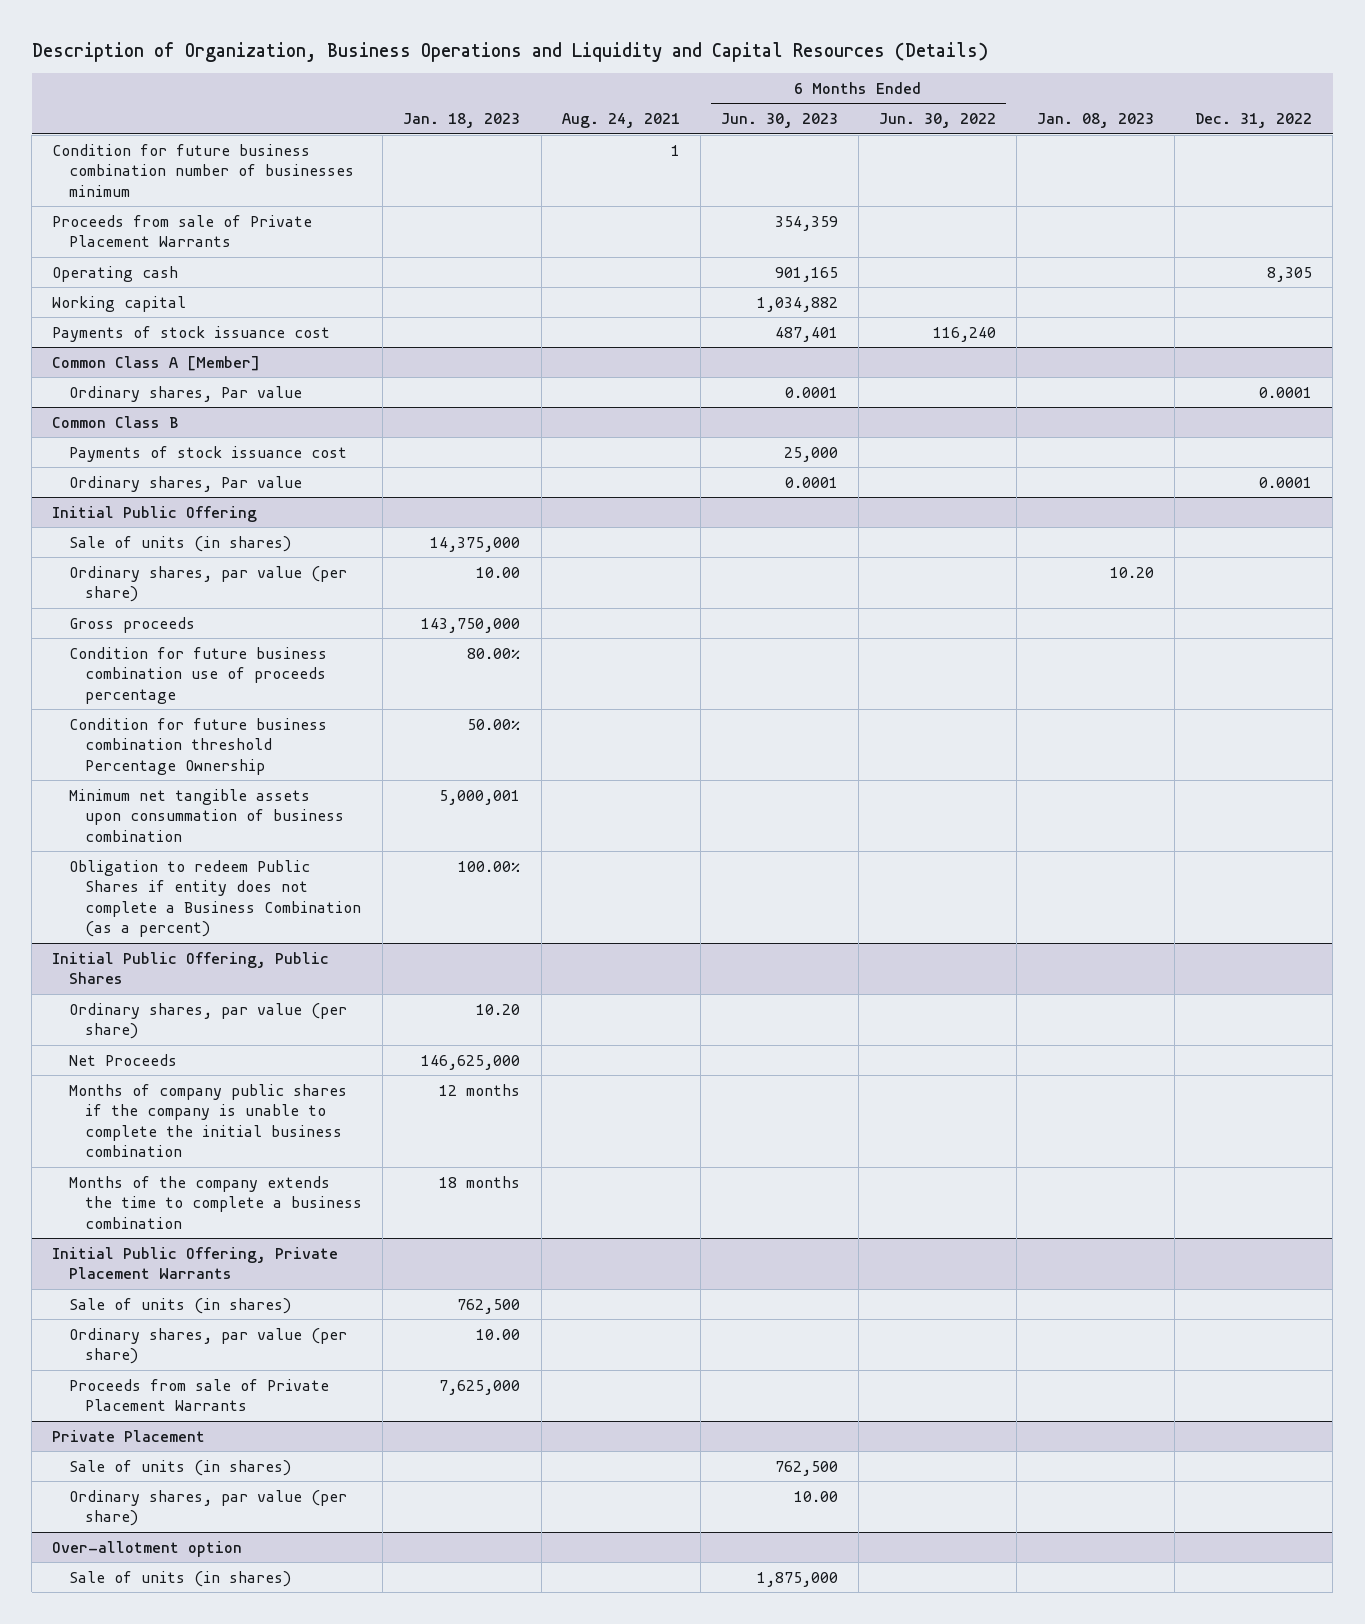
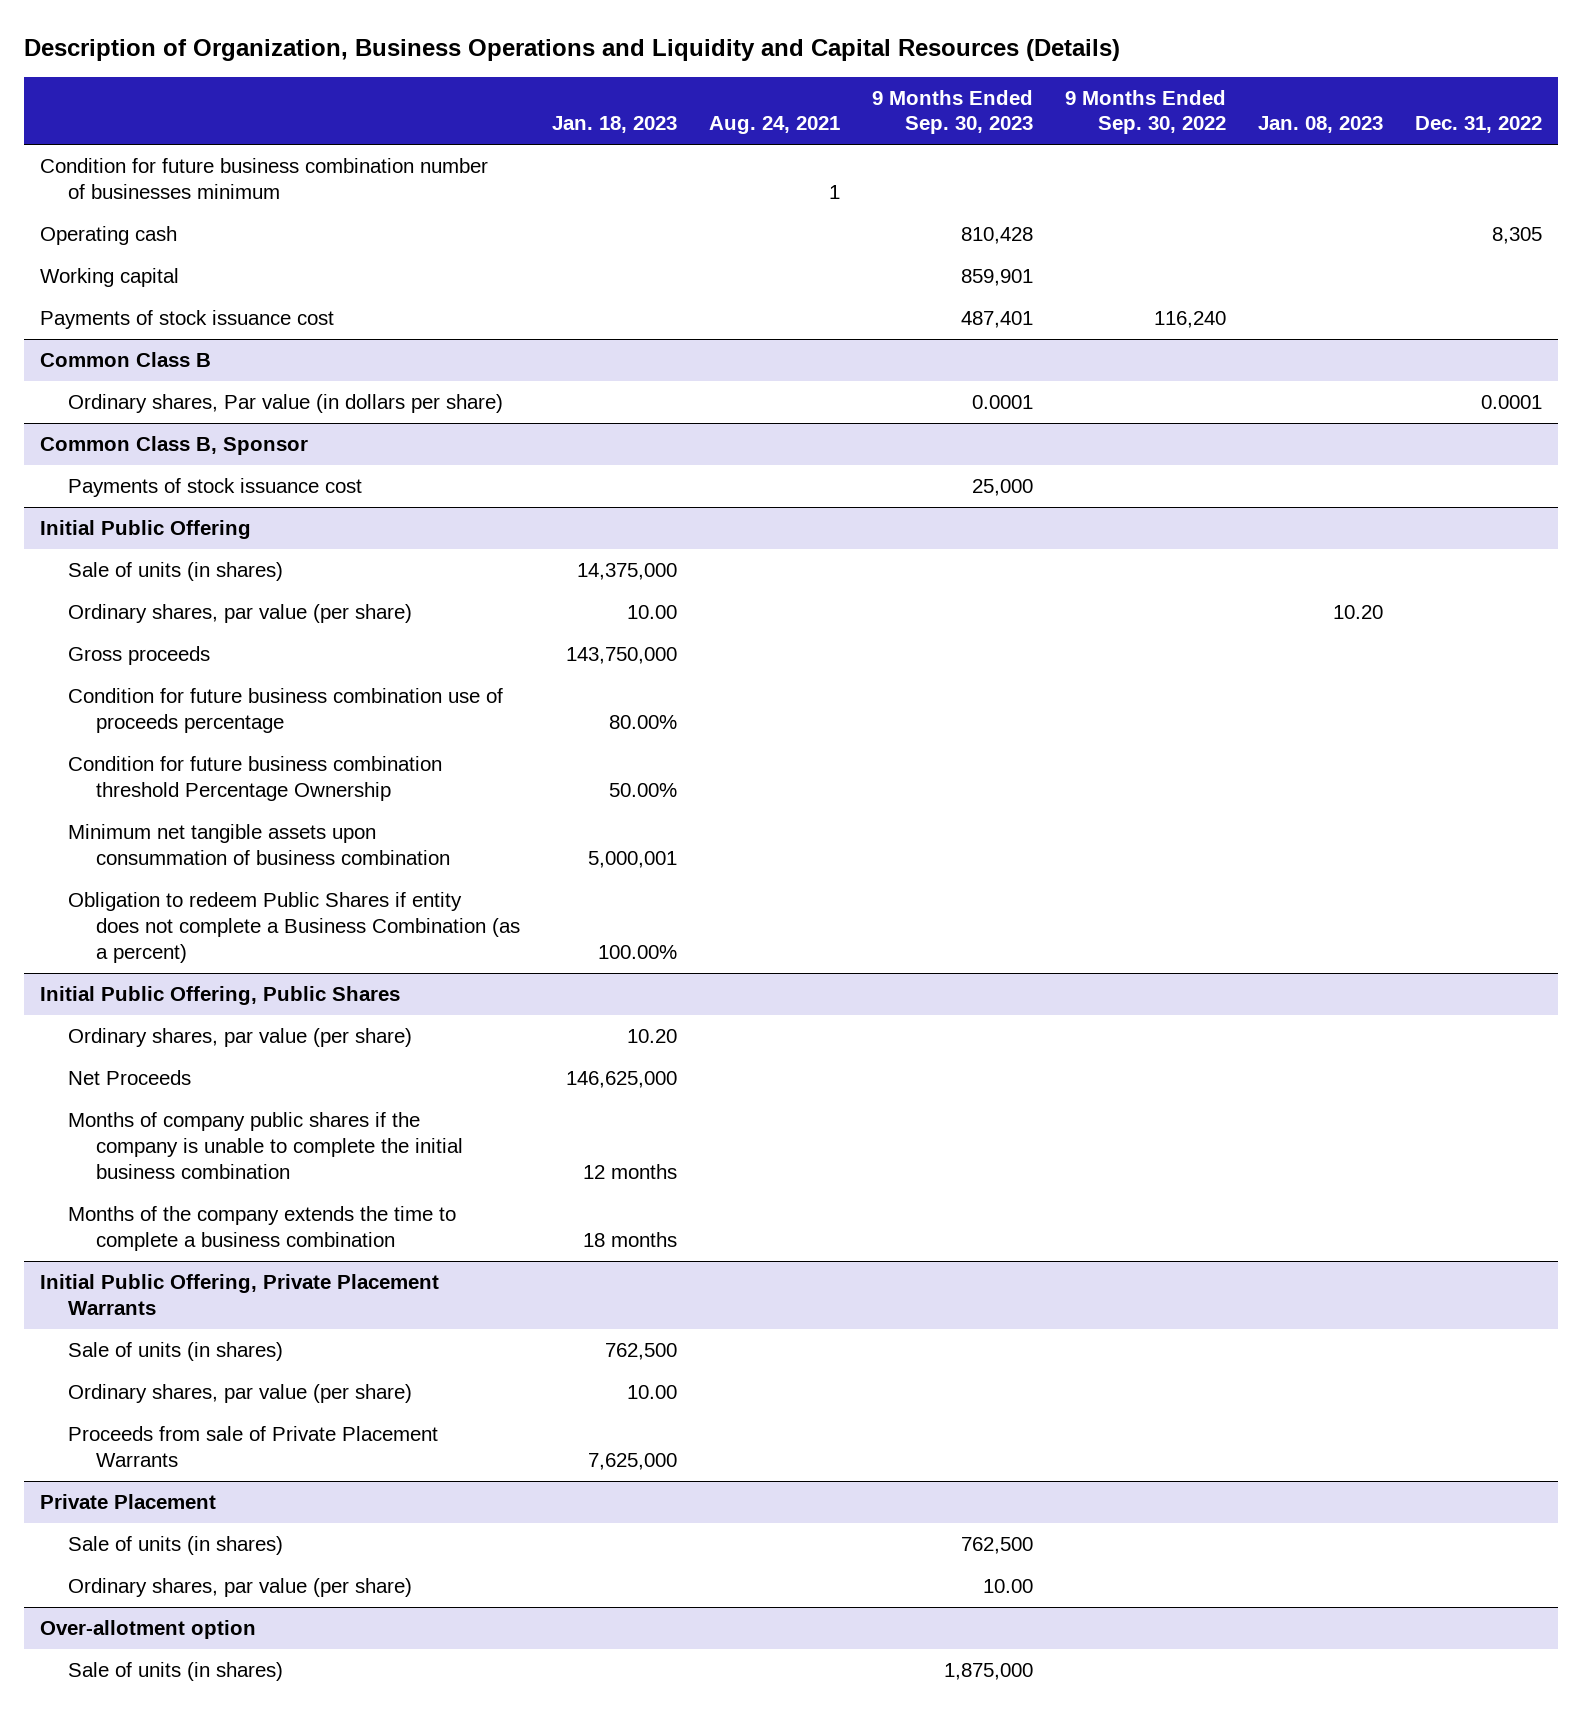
- | Jan. 18, 2023 | Aug. 24, 2021 | 6 Months Ended Jun. 30, 2023 | 6 Months Ended Jun. 30, 2022 | Jan. 08, 2023 | Dec. 31, 2022
+ | Jan. 18, 2023 | Aug. 24, 2021 | 9 Months Ended Sep. 30, 2023 | 9 Months Ended Sep. 30, 2022 | Jan. 08, 2023 | Dec. 31, 2022
- Proceeds from sale of Private Placement Warrants | | | 354,359 | | |
- Common Class A [Member]
- Ordinary shares, Par value | | | 0.0001 | | | 0.0001
@ Common Class B
- Payments of stock issuance cost | | | 25,000 | | |
- Ordinary shares, Par value | | | 0.0001 | | | 0.0001
+ Ordinary shares, Par value (in dollars per share) | | | 0.0001 | | | 0.0001
+ Common Class B, Sponsor
+ Payments of stock issuance cost | | | 25,000 | | |

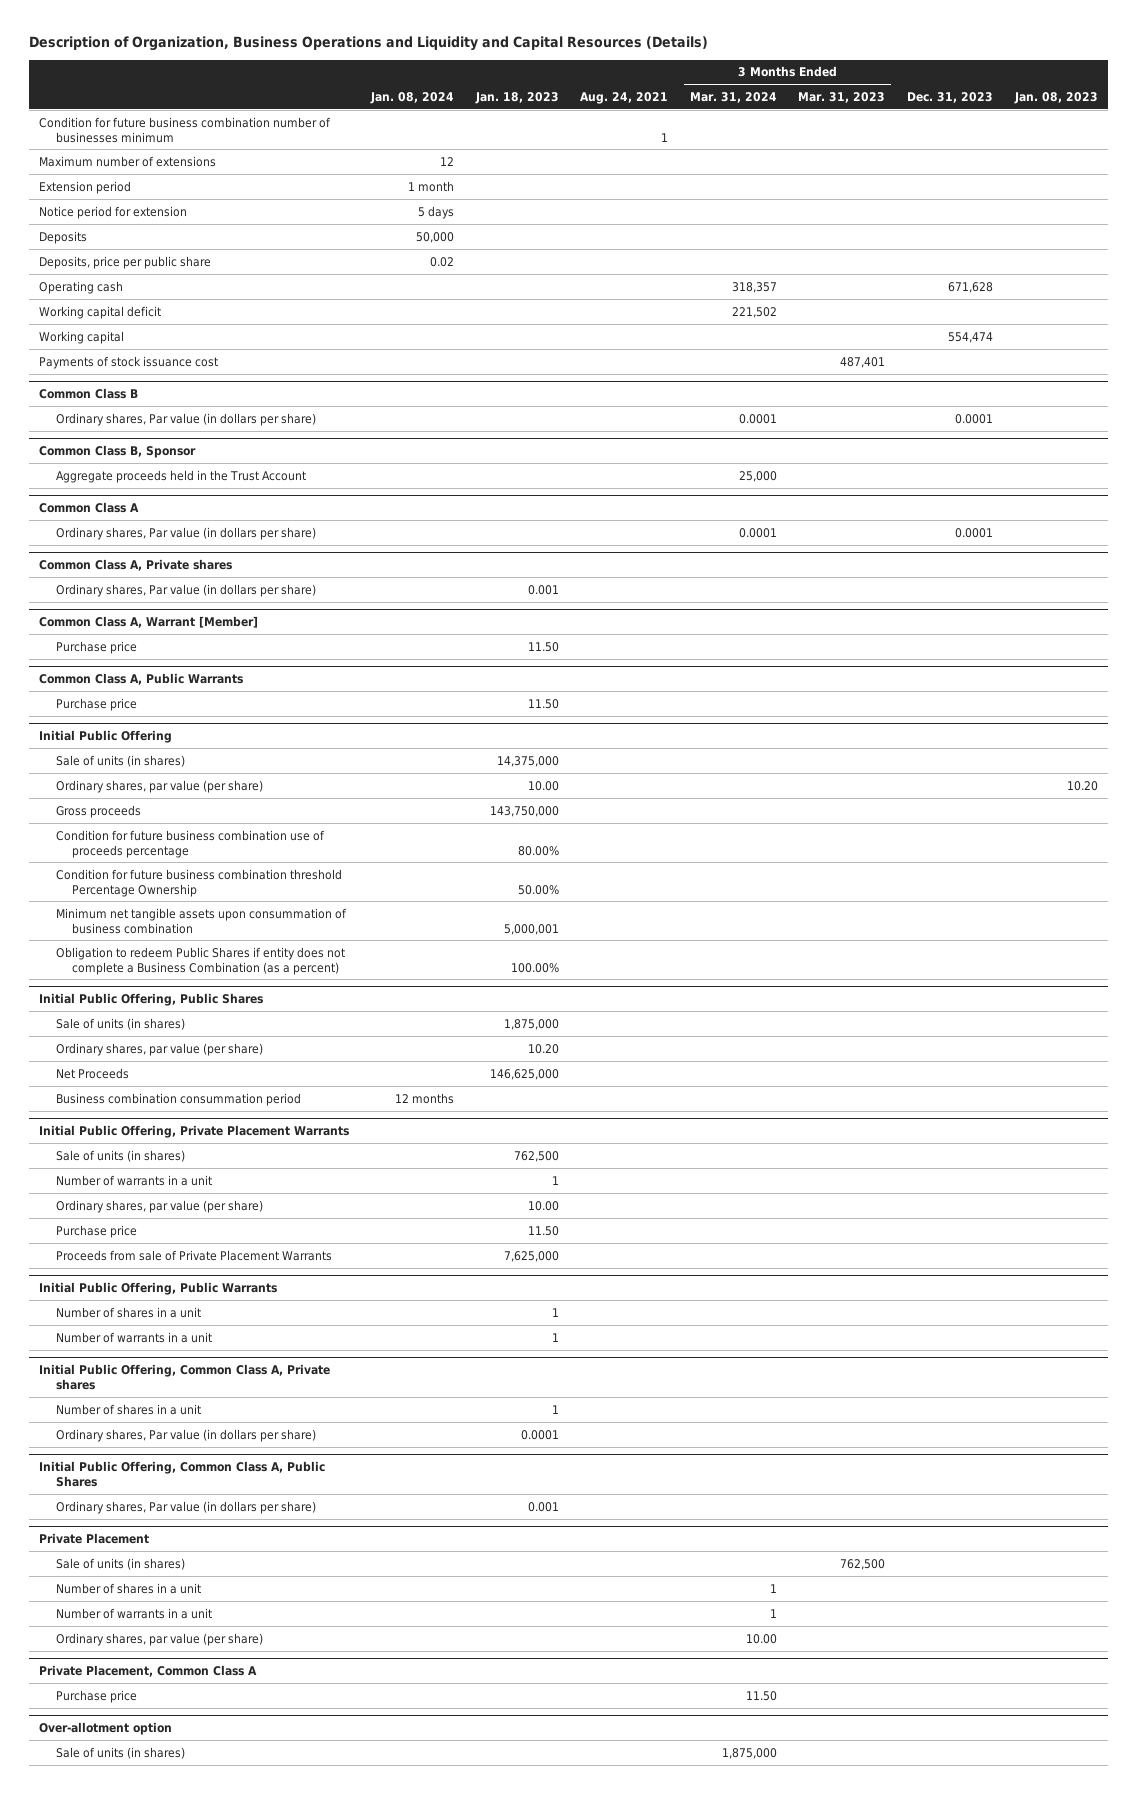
- | Jan. 18, 2023 | Aug. 24, 2021 | 9 Months Ended Sep. 30, 2023 | 9 Months Ended Sep. 30, 2022 | Jan. 08, 2023 | Dec. 31, 2022
+ | Jan. 08, 2024 | Jan. 18, 2023 | Aug. 24, 2021 | 3 Months Ended Mar. 31, 2024 | 3 Months Ended Mar. 31, 2023 | Dec. 31, 2023 | Jan. 08, 2023
+ Maximum number of extensions | 12 | | | | | |
+ Extension period | 1 month | | | | | |
+ Notice period for extension | 5 days | | | | | |
+ Deposits | 50,000 | | | | | |
+ Deposits, price per public share | 0.02 | | | | | |
+ Working capital deficit | | | | 221,502 | | |
@ Common Class B, Sponsor
- Payments of stock issuance cost | | | 25,000 | | |
+ Aggregate proceeds held in the Trust Account | | | | 25,000 | | |
+ Common Class A
+ Ordinary shares, Par value (in dollars per share) | | | | 0.0001 | | 0.0001 |
+ Common Class A, Private shares
+ Ordinary shares, Par value (in dollars per share) | | 0.001 | | | | |
+ Common Class A, Warrant [Member]
+ Purchase price | | 11.50 | | | | |
+ Common Class A, Public Warrants
+ Purchase price | | 11.50 | | | | |
@ Initial Public Offering, Public Shares
+ Sale of units (in shares) | | 1,875,000 | | | | |
- Months of company public shares if the company is unable to complete the initial business combination | 12 months | | | | |
- Months of the company extends the time to complete a business combination | 18 months | | | | |
+ Business combination consummation period | 12 months | | | | | |
@ Initial Public Offering, Private Placement Warrants
+ Number of warrants in a unit | | 1 | | | | |
+ Purchase price | | 11.50 | | | | |
+ Initial Public Offering, Public Warrants
+ Number of shares in a unit | | 1 | | | | |
+ Number of warrants in a unit | | 1 | | | | |
+ Initial Public Offering, Common Class A, Private shares
+ Number of shares in a unit | | 1 | | | | |
+ Ordinary shares, Par value (in dollars per share) | | 0.0001 | | | | |
+ Initial Public Offering, Common Class A, Public Shares
+ Ordinary shares, Par value (in dollars per share) | | 0.001 | | | | |
@ Private Placement
+ Number of shares in a unit | | | | 1 | | |
+ Number of warrants in a unit | | | | 1 | | |
+ Private Placement, Common Class A
+ Purchase price | | | | 11.50 | | |

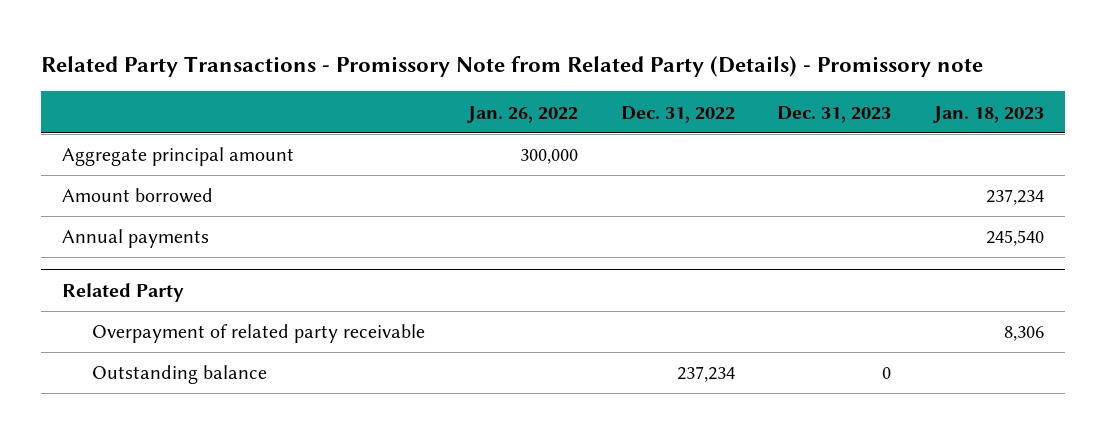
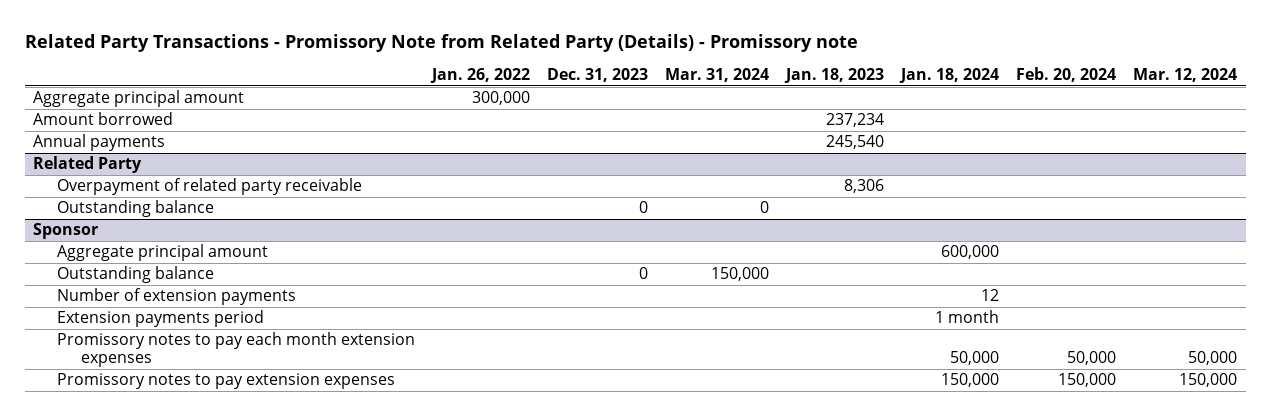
- | Jan. 26, 2022 | Dec. 31, 2022 | Dec. 31, 2023 | Jan. 18, 2023
+ | Jan. 26, 2022 | Dec. 31, 2023 | Mar. 31, 2024 | Jan. 18, 2023 | Jan. 18, 2024 | Feb. 20, 2024 | Mar. 12, 2024
+ Sponsor
+ Aggregate principal amount | | | | | 600,000 | |
+ Outstanding balance | | 0 | 150,000 | | | |
+ Number of extension payments | | | | | 12 | |
+ Extension payments period | | | | | 1 month | |
+ Promissory notes to pay each month extension expenses | | | | | 50,000 | 50,000 | 50,000
+ Promissory notes to pay extension expenses | | | | | 150,000 | 150,000 | 150,000

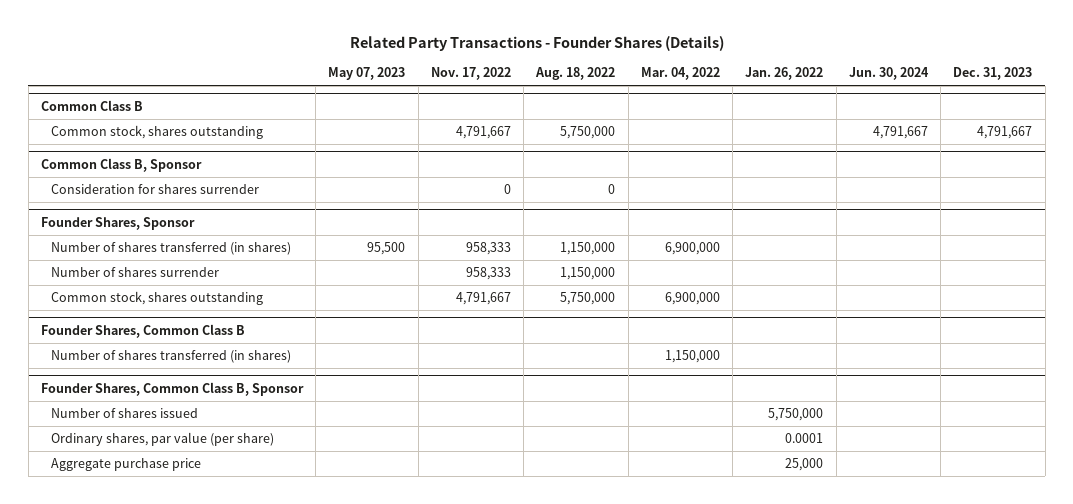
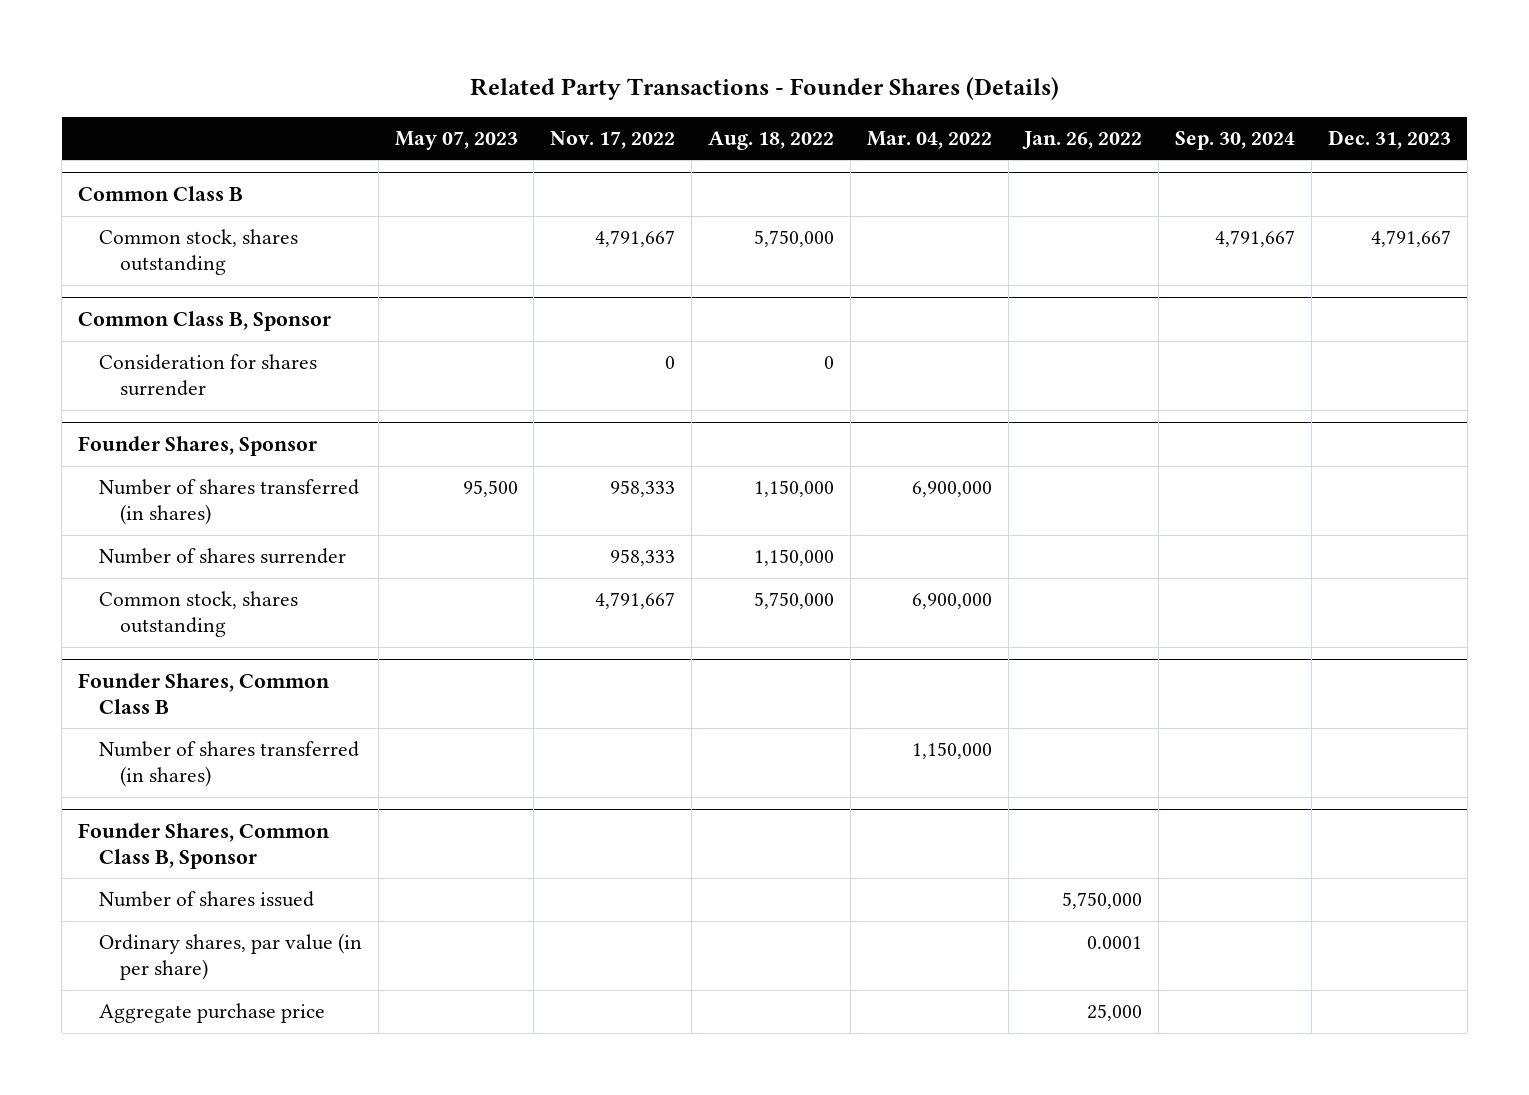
- | May 07, 2023 | Nov. 17, 2022 | Aug. 18, 2022 | Mar. 04, 2022 | Jan. 26, 2022 | Jun. 30, 2024 | Dec. 31, 2023
+ | May 07, 2023 | Nov. 17, 2022 | Aug. 18, 2022 | Mar. 04, 2022 | Jan. 26, 2022 | Sep. 30, 2024 | Dec. 31, 2023
@ Founder Shares, Common Class B, Sponsor
- Ordinary shares, par value (per share) | | | | | 0.0001 | |
+ Ordinary shares, par value (in per share) | | | | | 0.0001 | |

